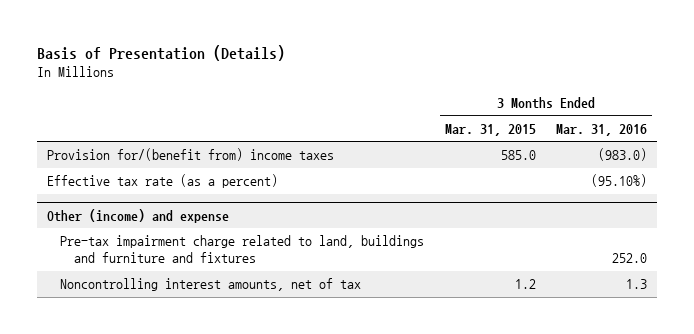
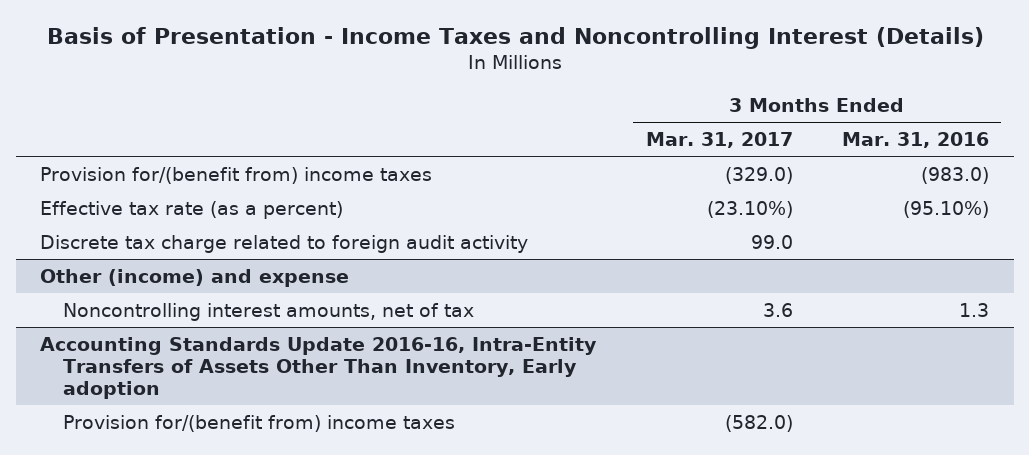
- Basis of Presentation (Details)
+ Basis of Presentation - Income Taxes and Noncontrolling Interest (Details)
- | 3 Months Ended Mar. 31, 2015 | 3 Months Ended Mar. 31, 2016
+ | 3 Months Ended Mar. 31, 2017 | 3 Months Ended Mar. 31, 2016
+ Discrete tax charge related to foreign audit activity | 99.0 |
@ Other (income) and expense
- Pre-tax impairment charge related to land, buildings and furniture and fixtures | | 252.0
+ Accounting Standards Update 2016-16, Intra-Entity Transfers of Assets Other Than Inventory, Early adoption
+ Provision for/(benefit from) income taxes | (582.0) |

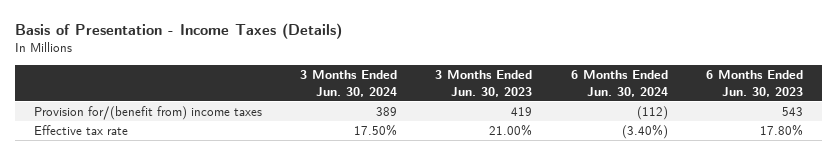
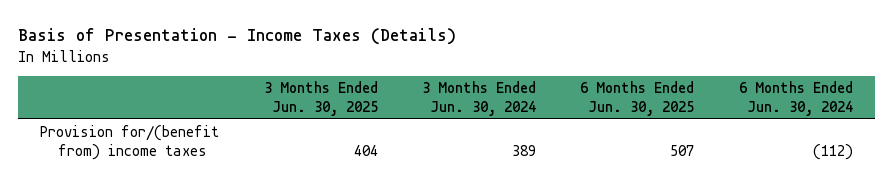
- | 3 Months Ended Jun. 30, 2024 | 3 Months Ended Jun. 30, 2023 | 6 Months Ended Jun. 30, 2024 | 6 Months Ended Jun. 30, 2023
+ | 3 Months Ended Jun. 30, 2025 | 3 Months Ended Jun. 30, 2024 | 6 Months Ended Jun. 30, 2025 | 6 Months Ended Jun. 30, 2024
- Effective tax rate | 17.50% | 21.00% | (3.40%) | 17.80%

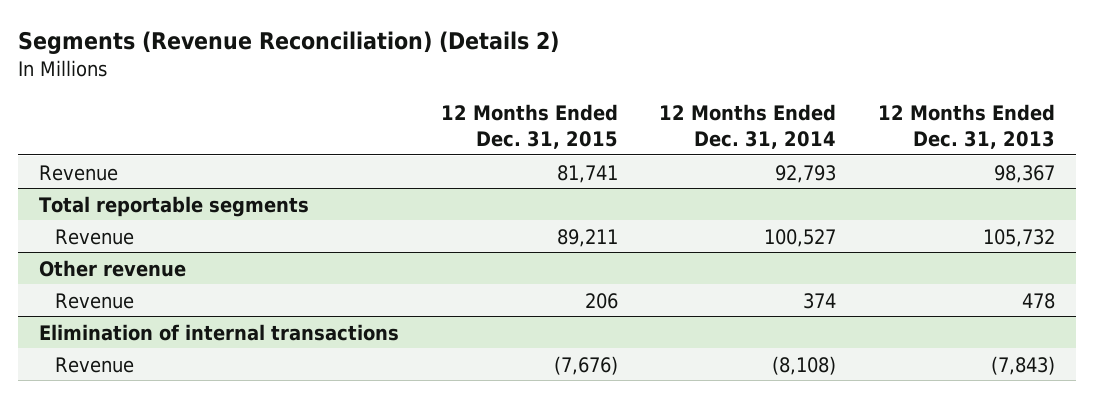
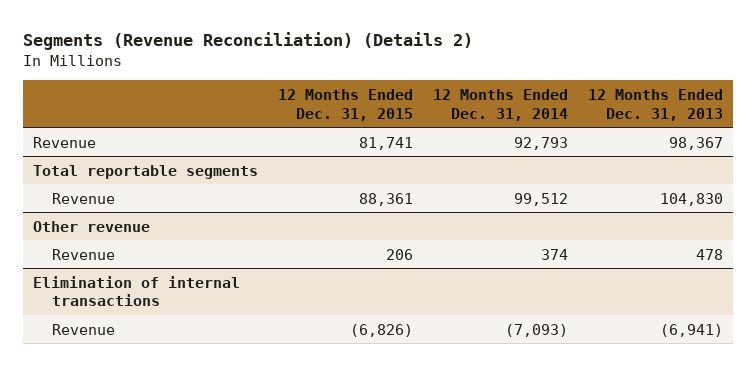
@ Total reportable segments
- Revenue | 89,211 | 100,527 | 105,732
+ Revenue | 88,361 | 99,512 | 104,830
@ Elimination of internal transactions
- Revenue | (7,676) | (8,108) | (7,843)
+ Revenue | (6,826) | (7,093) | (6,941)

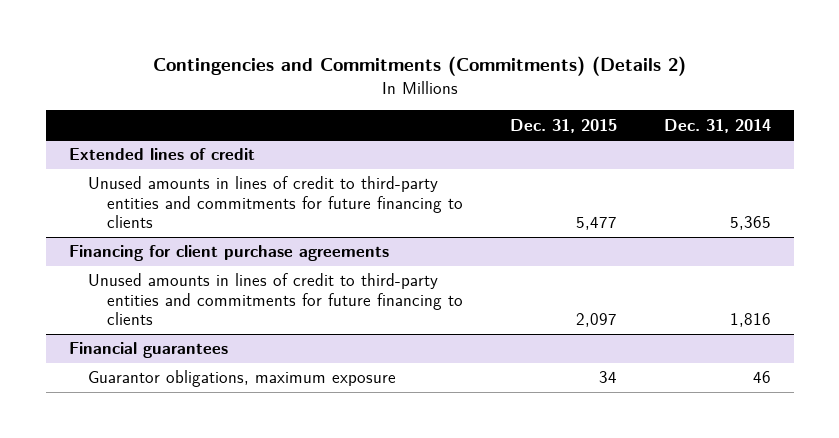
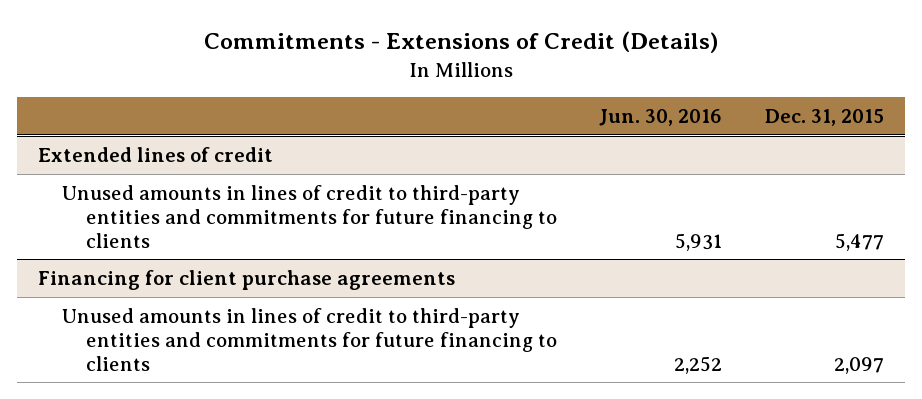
- Contingencies and Commitments (Commitments) (Details 2)
+ Commitments - Extensions of Credit (Details)
- | Dec. 31, 2015 | Dec. 31, 2014
+ | Jun. 30, 2016 | Dec. 31, 2015
- Financial guarantees
- Guarantor obligations, maximum exposure | 34 | 46

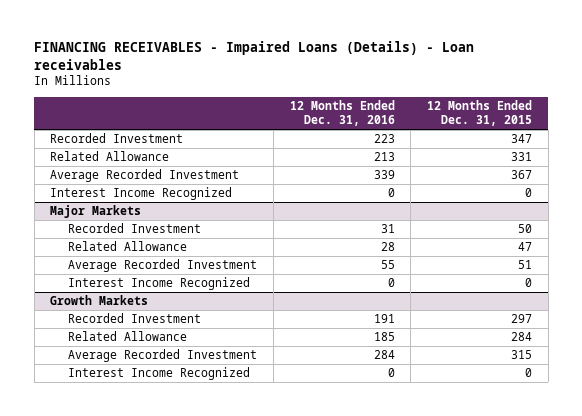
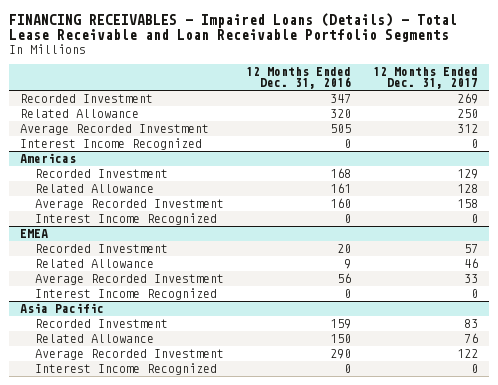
- FINANCING RECEIVABLES - Impaired Loans (Details) - Loan receivables
+ FINANCING RECEIVABLES - Impaired Loans (Details) - Total Lease Receivable and Loan Receivable Portfolio Segments
- | 12 Months Ended Dec. 31, 2016 | 12 Months Ended Dec. 31, 2015
+ | 12 Months Ended Dec. 31, 2016 | 12 Months Ended Dec. 31, 2017
- Recorded Investment | 223 | 347
- Related Allowance | 213 | 331
- Average Recorded Investment | 339 | 367
+ Recorded Investment | 347 | 269
+ Related Allowance | 320 | 250
+ Average Recorded Investment | 505 | 312
- Major Markets
- Recorded Investment | 31 | 50
- Related Allowance | 28 | 47
- Average Recorded Investment | 55 | 51
+ Americas
+ Recorded Investment | 168 | 129
+ Related Allowance | 161 | 128
+ Average Recorded Investment | 160 | 158
- Growth Markets
- Recorded Investment | 191 | 297
- Related Allowance | 185 | 284
- Average Recorded Investment | 284 | 315
+ EMEA
+ Recorded Investment | 20 | 57
+ Related Allowance | 9 | 46
+ Average Recorded Investment | 56 | 33
+ Asia Pacific
+ Recorded Investment | 159 | 83
+ Related Allowance | 150 | 76
+ Average Recorded Investment | 290 | 122
+ Interest Income Recognized | 0 | 0

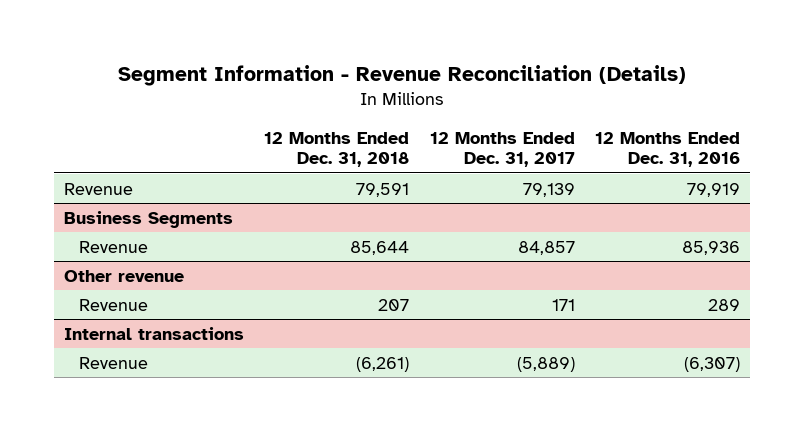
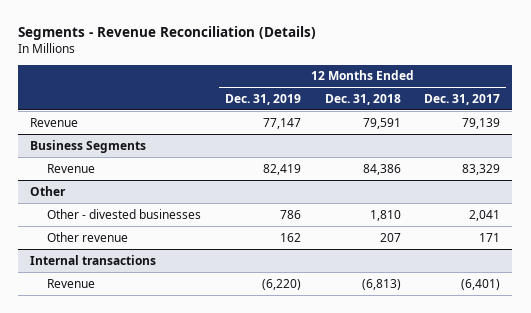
- Segment Information - Revenue Reconciliation (Details)
+ Segments - Revenue Reconciliation (Details)
- | 12 Months Ended Dec. 31, 2018 | 12 Months Ended Dec. 31, 2017 | 12 Months Ended Dec. 31, 2016
+ | 12 Months Ended Dec. 31, 2019 | 12 Months Ended Dec. 31, 2018 | 12 Months Ended Dec. 31, 2017
@ Business Segments
- Revenue | 85,644 | 84,857 | 85,936
- Other revenue
- Revenue | 207 | 171 | 289
@ Business Segments
+ Revenue | 82,419 | 84,386 | 83,329
+ Other
+ Other - divested businesses | 786 | 1,810 | 2,041
+ Other revenue | 162 | 207 | 171
@ Internal transactions
- Revenue | (6,261) | (5,889) | (6,307)
+ Revenue | (6,220) | (6,813) | (6,401)

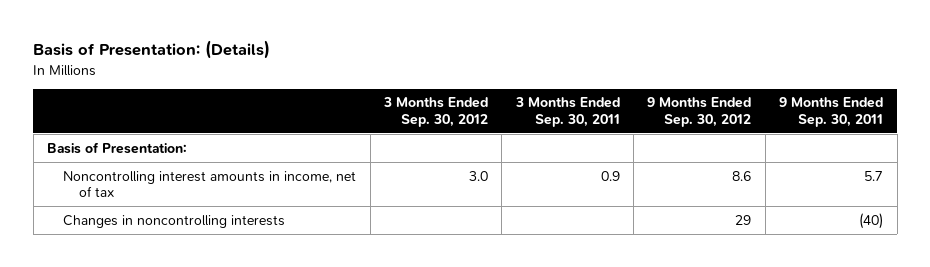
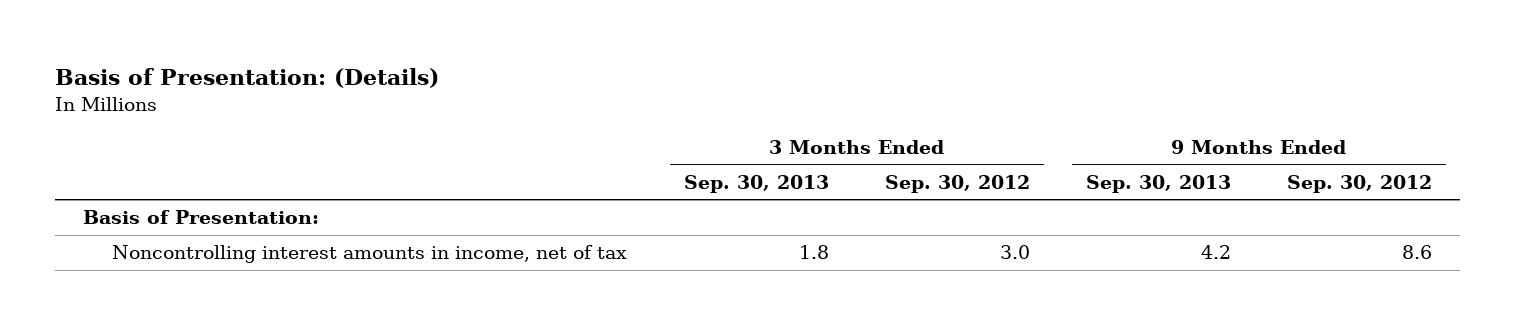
- | 3 Months Ended Sep. 30, 2012 | 3 Months Ended Sep. 30, 2011 | 9 Months Ended Sep. 30, 2012 | 9 Months Ended Sep. 30, 2011
+ | 3 Months Ended Sep. 30, 2013 | 3 Months Ended Sep. 30, 2012 | 9 Months Ended Sep. 30, 2013 | 9 Months Ended Sep. 30, 2012
- Changes in noncontrolling interests | | | 29 | (40)

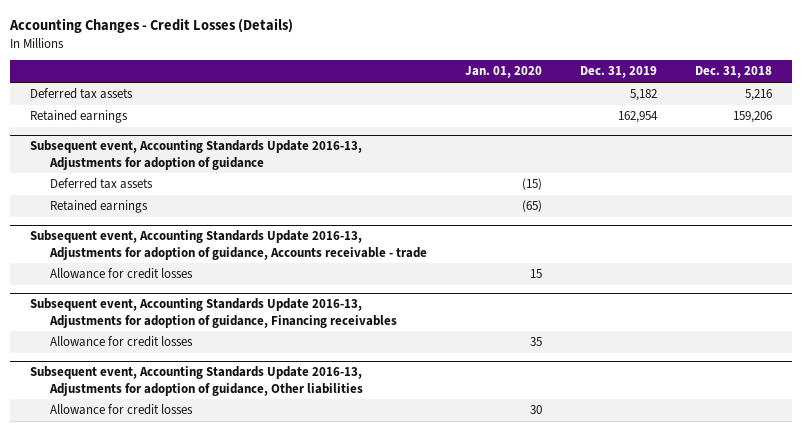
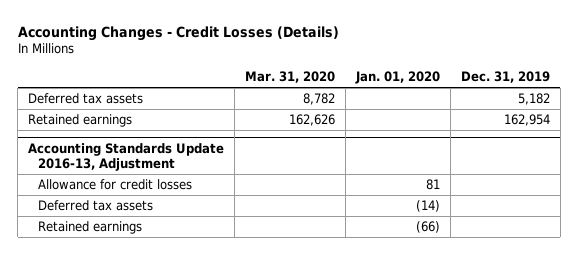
- | Jan. 01, 2020 | Dec. 31, 2019 | Dec. 31, 2018
+ | Mar. 31, 2020 | Jan. 01, 2020 | Dec. 31, 2019
- Subsequent event, Accounting Standards Update 2016-13, Adjustments for adoption of guidance
- Deferred tax assets | (15) | |
- Retained earnings | (65) | |
- Subsequent event, Accounting Standards Update 2016-13, Adjustments for adoption of guidance, Accounts receivable - trade
- Allowance for credit losses | 15 | |
- Subsequent event, Accounting Standards Update 2016-13, Adjustments for adoption of guidance, Financing receivables
- Allowance for credit losses | 35 | |
- Subsequent event, Accounting Standards Update 2016-13, Adjustments for adoption of guidance, Other liabilities
- Allowance for credit losses | 30 | |
+ Accounting Standards Update 2016-13, Adjustment
+ Allowance for credit losses | | 81 |
+ Deferred tax assets | | (14) |
+ Retained earnings | | (66) |

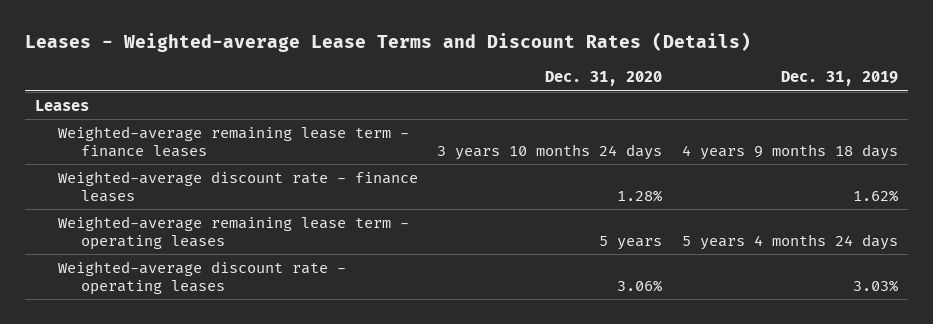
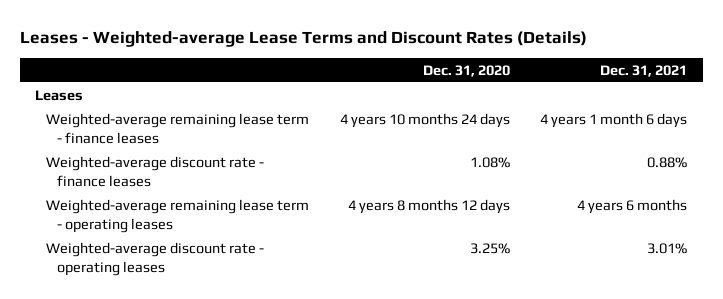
- | Dec. 31, 2020 | Dec. 31, 2019
+ | Dec. 31, 2020 | Dec. 31, 2021
- Weighted-average remaining lease term - finance leases | 3 years 10 months 24 days | 4 years 9 months 18 days
- Weighted-average discount rate - finance leases | 1.28% | 1.62%
- Weighted-average remaining lease term - operating leases | 5 years | 5 years 4 months 24 days
- Weighted-average discount rate - operating leases | 3.06% | 3.03%
+ Weighted-average remaining lease term - finance leases | 4 years 10 months 24 days | 4 years 1 month 6 days
+ Weighted-average discount rate - finance leases | 1.08% | 0.88%
+ Weighted-average remaining lease term - operating leases | 4 years 8 months 12 days | 4 years 6 months
+ Weighted-average discount rate - operating leases | 3.25% | 3.01%

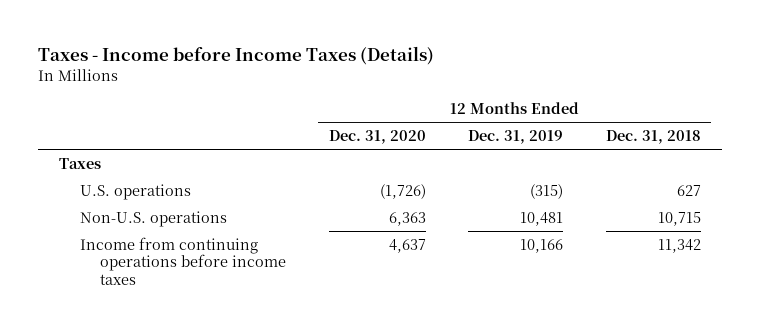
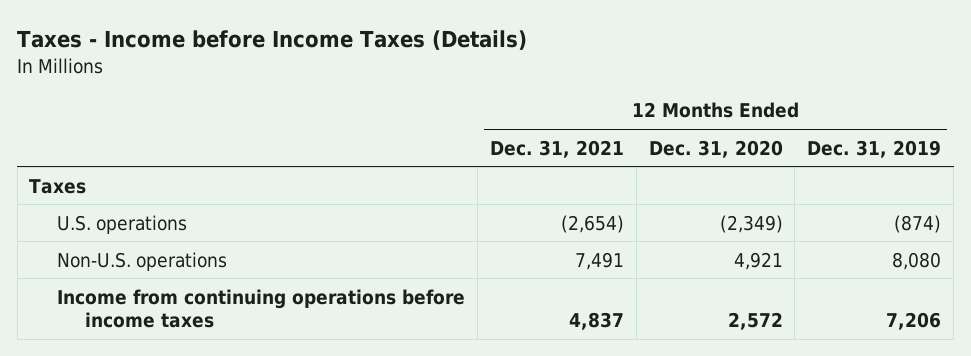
- | 12 Months Ended Dec. 31, 2020 | 12 Months Ended Dec. 31, 2019 | 12 Months Ended Dec. 31, 2018
+ | 12 Months Ended Dec. 31, 2021 | 12 Months Ended Dec. 31, 2020 | 12 Months Ended Dec. 31, 2019
- U.S. operations | (1,726) | (315) | 627
- Non-U.S. operations | 6,363 | 10,481 | 10,715
- Income from continuing operations before income taxes | 4,637 | 10,166 | 11,342
+ U.S. operations | (2,654) | (2,349) | (874)
+ Non-U.S. operations | 7,491 | 4,921 | 8,080
+ Income from continuing operations before income taxes | 4,837 | 2,572 | 7,206

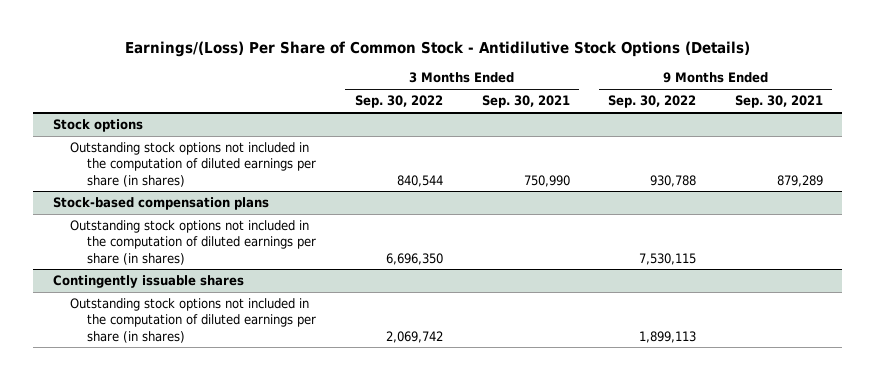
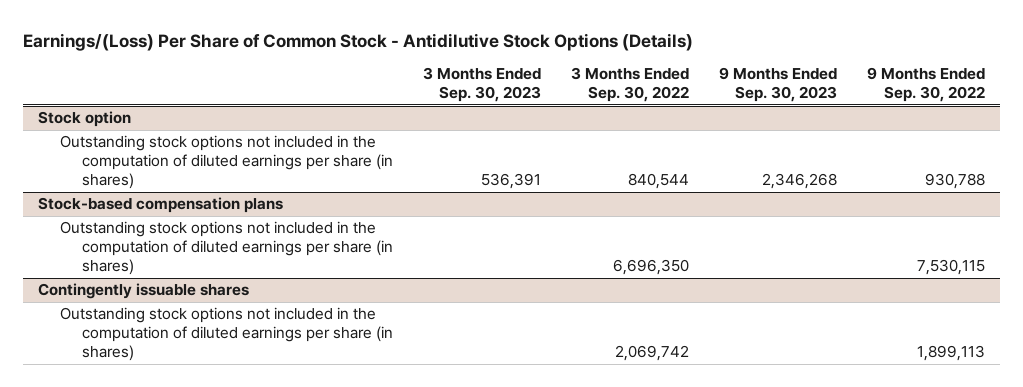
- | 3 Months Ended Sep. 30, 2022 | 3 Months Ended Sep. 30, 2021 | 9 Months Ended Sep. 30, 2022 | 9 Months Ended Sep. 30, 2021
+ | 3 Months Ended Sep. 30, 2023 | 3 Months Ended Sep. 30, 2022 | 9 Months Ended Sep. 30, 2023 | 9 Months Ended Sep. 30, 2022
- Stock options
+ Stock option

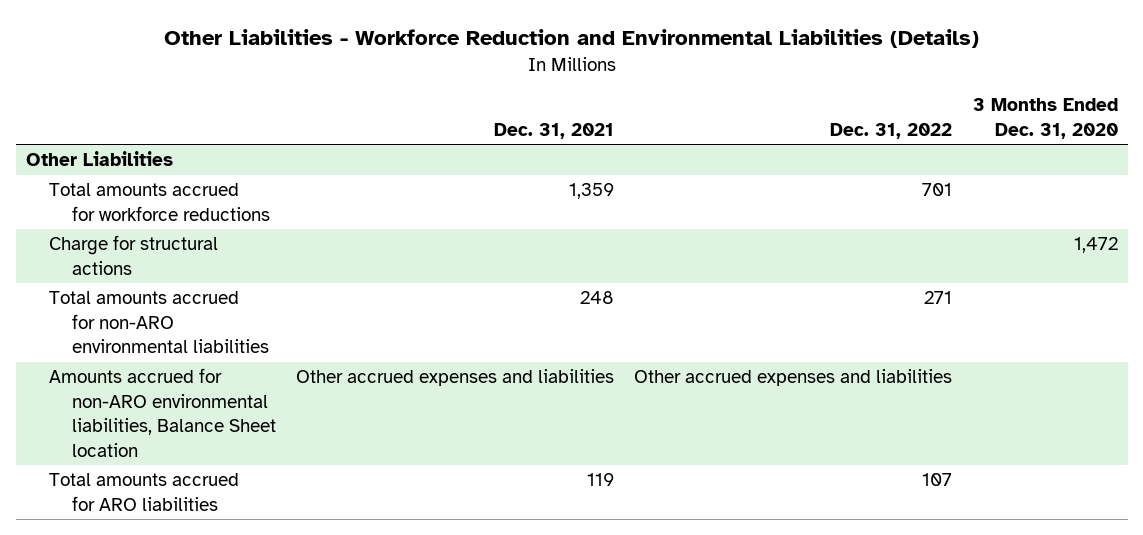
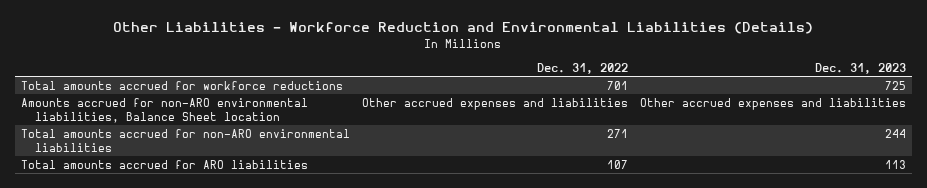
- | Dec. 31, 2021 | Dec. 31, 2022 | 3 Months Ended Dec. 31, 2020
+ | Dec. 31, 2022 | Dec. 31, 2023
- Other Liabilities
- Charge for structural actions | | | 1,472
moved down: Total amounts accrued for non-ARO environmental liabilities | 271 | 244

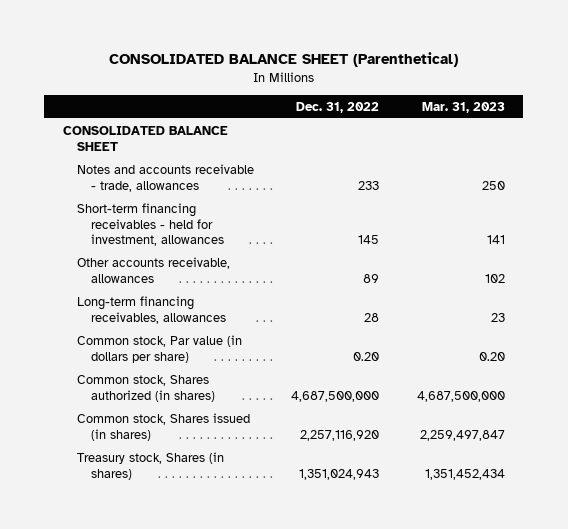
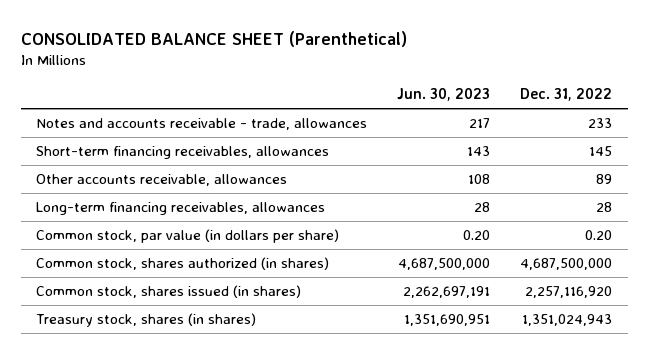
- | Dec. 31, 2022 | Mar. 31, 2023
+ | Jun. 30, 2023 | Dec. 31, 2022
- CONSOLIDATED BALANCE SHEET
- Short-term financing receivables - held for investment, allowances | 145 | 141
+ Short-term financing receivables, allowances | 143 | 145
- Common stock, Par value (in dollars per share) | 0.20 | 0.20
- Common stock, Shares authorized (in shares) | 4,687,500,000 | 4,687,500,000
- Common stock, Shares issued (in shares) | 2,257,116,920 | 2,259,497,847
- Treasury stock, Shares (in shares) | 1,351,024,943 | 1,351,452,434
+ Common stock, par value (in dollars per share) | 0.20 | 0.20
+ Common stock, shares authorized (in shares) | 4,687,500,000 | 4,687,500,000
+ Common stock, shares issued (in shares) | 2,262,697,191 | 2,257,116,920
+ Treasury stock, shares (in shares) | 1,351,690,951 | 1,351,024,943

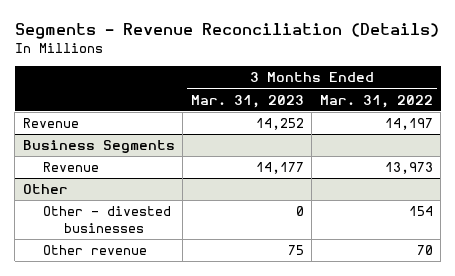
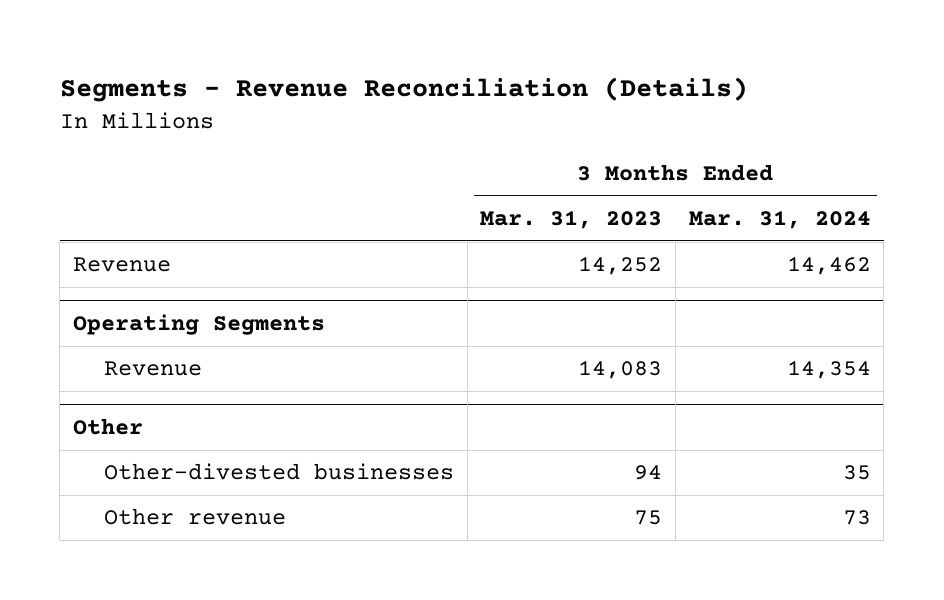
- | 3 Months Ended Mar. 31, 2023 | 3 Months Ended Mar. 31, 2022
+ | 3 Months Ended Mar. 31, 2023 | 3 Months Ended Mar. 31, 2024
- Business Segments
- Revenue | 14,177 | 13,973
+ Operating Segments
+ Revenue | 14,083 | 14,354
@ Other
- Other - divested businesses | 0 | 154
+ Other-divested businesses | 94 | 35

